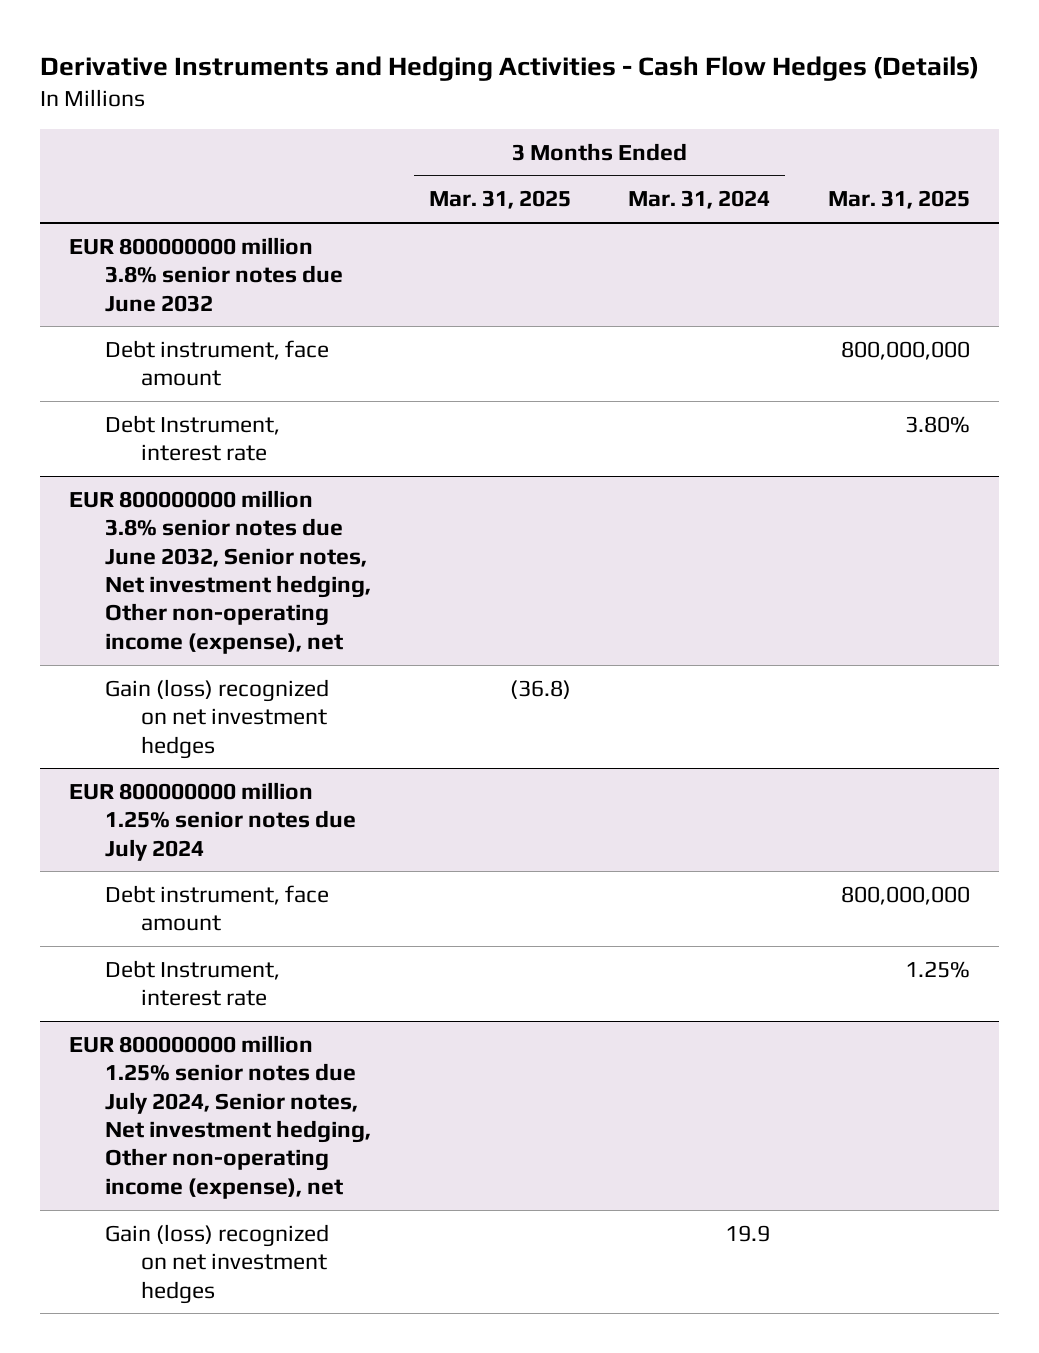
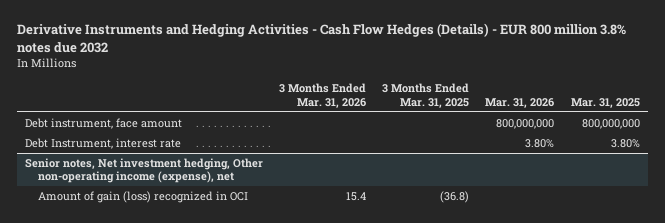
- Derivative Instruments and Hedging Activities - Cash Flow Hedges (Details)
+ Derivative Instruments and Hedging Activities - Cash Flow Hedges (Details) - EUR 800 million 3.8% notes due 2032
- | 3 Months Ended Mar. 31, 2025 | 3 Months Ended Mar. 31, 2024 | Mar. 31, 2025
+ | 3 Months Ended Mar. 31, 2026 | 3 Months Ended Mar. 31, 2025 | Mar. 31, 2026 | Mar. 31, 2025
- EUR 800000000 million 3.8% senior notes due June 2032
- EUR 800000000 million 3.8% senior notes due June 2032, Senior notes, Net investment hedging, Other non-operating income (expense), net
- Gain (loss) recognized on net investment hedges | (36.8) | |
- EUR 800000000 million 1.25% senior notes due July 2024
- Debt instrument, face amount | | | 800,000,000
- Debt Instrument, interest rate | | | 1.25%
- EUR 800000000 million 1.25% senior notes due July 2024, Senior notes, Net investment hedging, Other non-operating income (expense), net
- Gain (loss) recognized on net investment hedges | | 19.9 |
+ Senior notes, Net investment hedging, Other non-operating income (expense), net
+ Amount of gain (loss) recognized in OCI | 15.4 | (36.8) | |

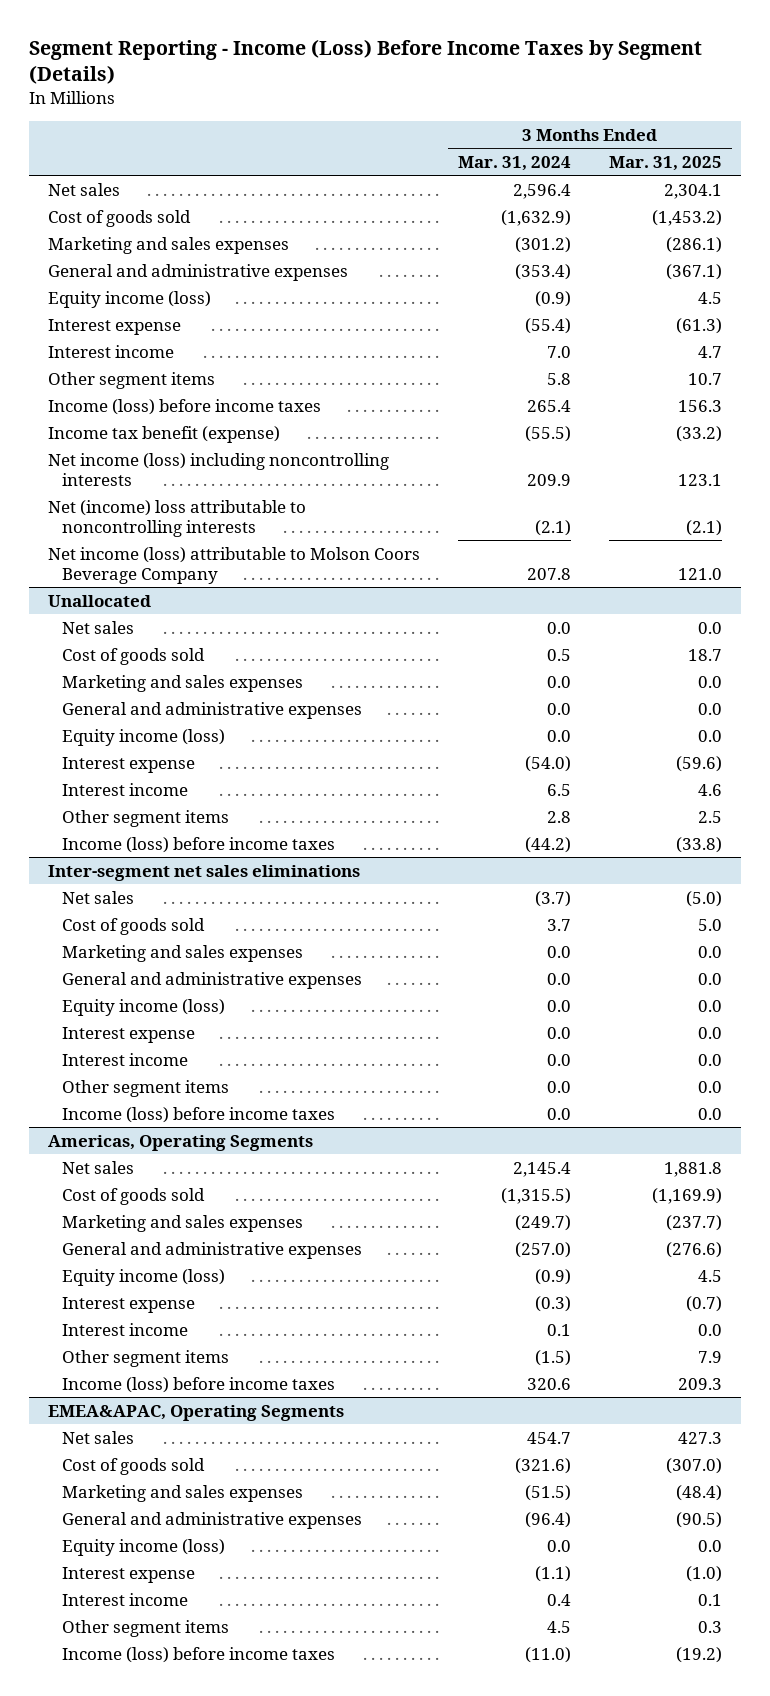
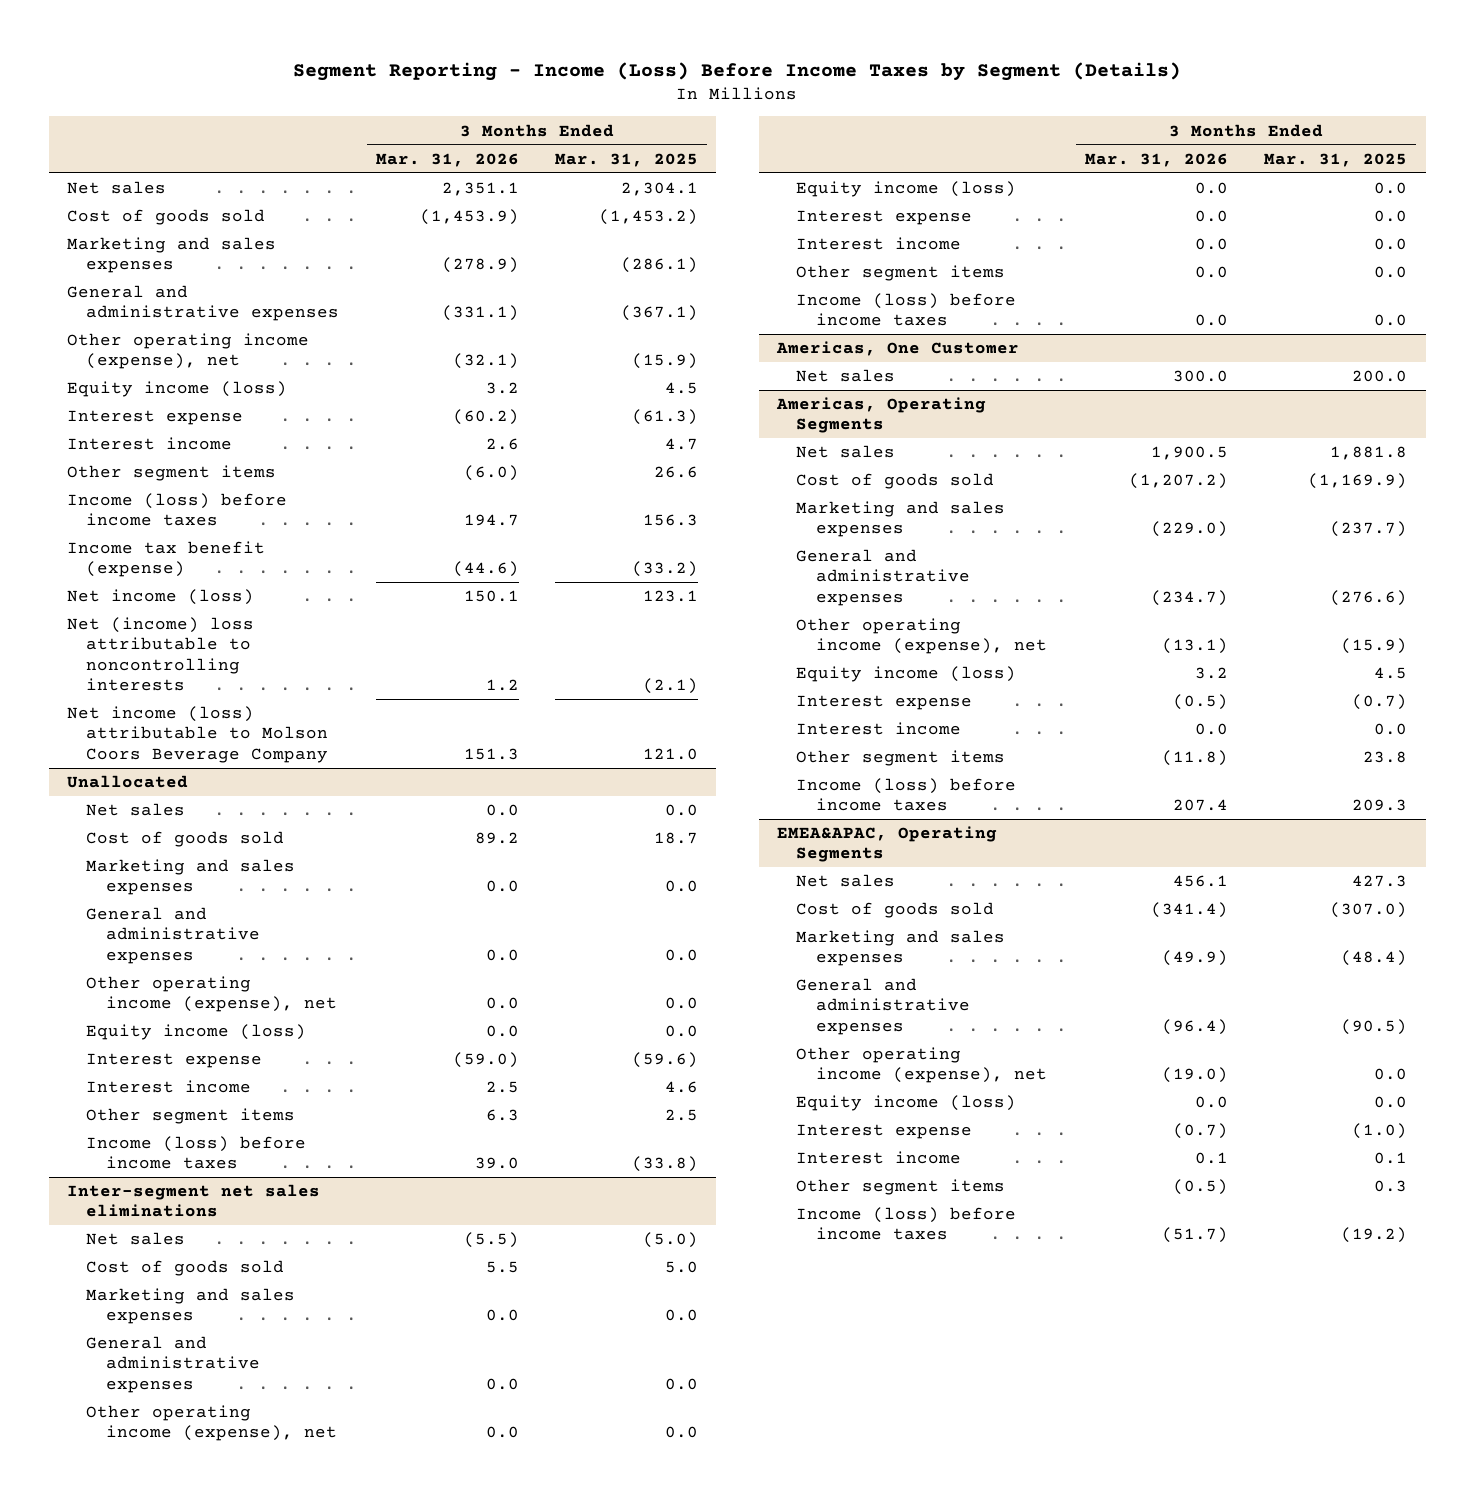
- | 3 Months Ended Mar. 31, 2024 | 3 Months Ended Mar. 31, 2025
+ | 3 Months Ended Mar. 31, 2026 | 3 Months Ended Mar. 31, 2025
+ Other operating income (expense), net | (32.1) | (15.9)
- Other segment items | 5.8 | 10.7
+ Other segment items | (6.0) | 26.6
- Net income (loss) including noncontrolling interests | 209.9 | 123.1
+ Net income (loss) | 150.1 | 123.1
@ Unallocated
+ Other operating income (expense), net | 0.0 | 0.0
@ Inter-segment net sales eliminations
+ Other operating income (expense), net | 0.0 | 0.0
+ Americas, One Customer
+ Net sales | 300.0 | 200.0
@ Americas, Operating Segments
+ Other operating income (expense), net | (13.1) | (15.9)
- Other segment items | (1.5) | 7.9
+ Other segment items | (11.8) | 23.8
@ EMEA&APAC, Operating Segments
+ Other operating income (expense), net | (19.0) | 0.0

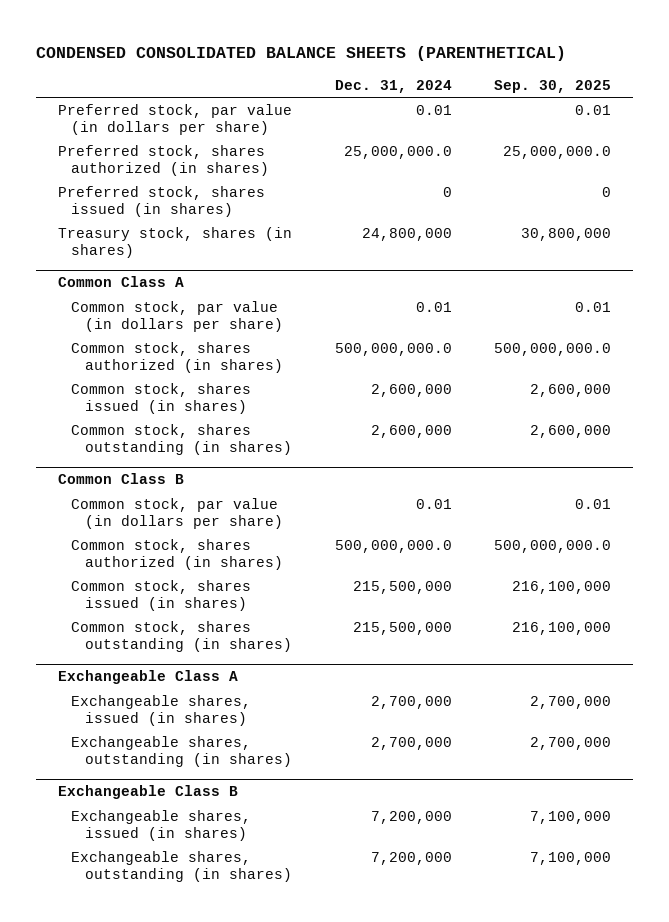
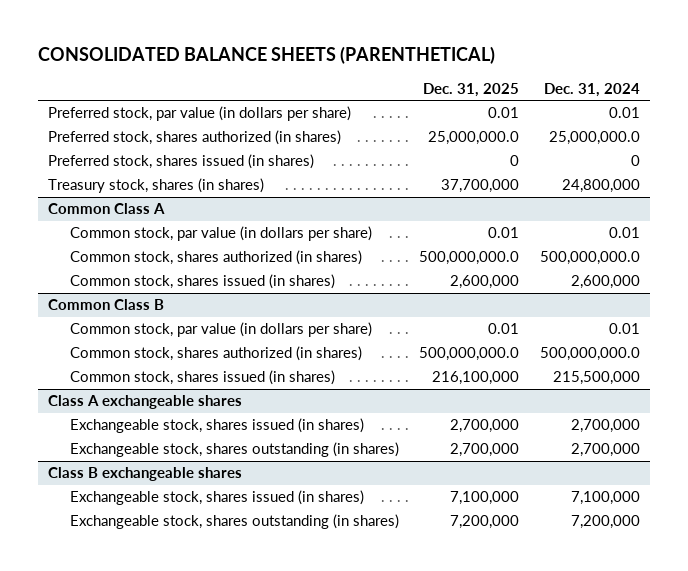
- CONDENSED CONSOLIDATED BALANCE SHEETS (PARENTHETICAL)
+ CONSOLIDATED BALANCE SHEETS (PARENTHETICAL)
- | Dec. 31, 2024 | Sep. 30, 2025
+ | Dec. 31, 2025 | Dec. 31, 2024
@ Common Class A
- Common stock, shares outstanding (in shares) | 2,600,000 | 2,600,000
@ Common Class B
- Common stock, shares outstanding (in shares) | 215,500,000 | 216,100,000
- Exchangeable Class A
- Exchangeable shares, issued (in shares) | 2,700,000 | 2,700,000
- Exchangeable shares, outstanding (in shares) | 2,700,000 | 2,700,000
- Exchangeable Class B
- Exchangeable shares, issued (in shares) | 7,200,000 | 7,100,000
- Exchangeable shares, outstanding (in shares) | 7,200,000 | 7,100,000
+ Class A exchangeable shares
+ Exchangeable stock, shares issued (in shares) | 2,700,000 | 2,700,000
+ Exchangeable stock, shares outstanding (in shares) | 2,700,000 | 2,700,000
+ Class B exchangeable shares
+ Exchangeable stock, shares issued (in shares) | 7,100,000 | 7,100,000
+ Exchangeable stock, shares outstanding (in shares) | 7,200,000 | 7,200,000

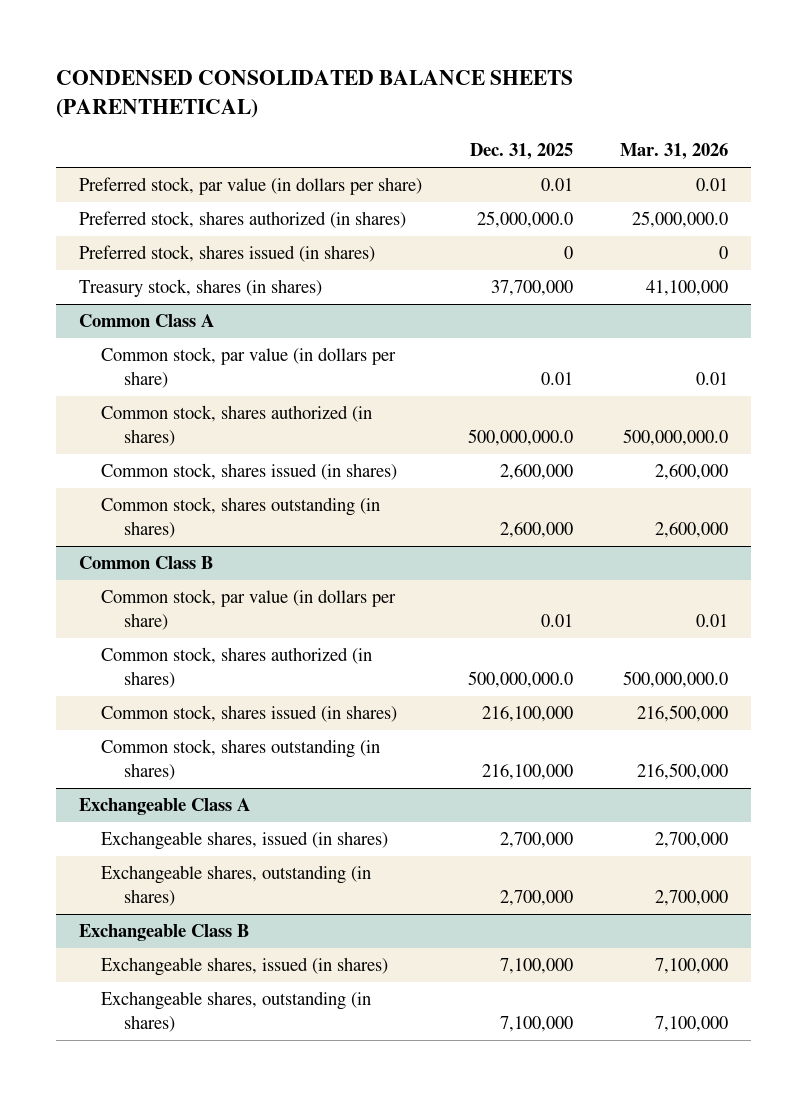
- CONSOLIDATED BALANCE SHEETS (PARENTHETICAL)
+ CONDENSED CONSOLIDATED BALANCE SHEETS (PARENTHETICAL)
- | Dec. 31, 2025 | Dec. 31, 2024
+ | Dec. 31, 2025 | Mar. 31, 2026
@ Common Class A
+ Common stock, shares outstanding (in shares) | 2,600,000 | 2,600,000
- Class A exchangeable shares
- Exchangeable stock, shares issued (in shares) | 2,700,000 | 2,700,000
- Exchangeable stock, shares outstanding (in shares) | 2,700,000 | 2,700,000
- Class B exchangeable shares
- Exchangeable stock, shares issued (in shares) | 7,100,000 | 7,100,000
- Exchangeable stock, shares outstanding (in shares) | 7,200,000 | 7,200,000
@ Common Class B
+ Common stock, shares outstanding (in shares) | 216,100,000 | 216,500,000
+ Exchangeable Class A
+ Exchangeable shares, issued (in shares) | 2,700,000 | 2,700,000
+ Exchangeable shares, outstanding (in shares) | 2,700,000 | 2,700,000
+ Exchangeable Class B
+ Exchangeable shares, issued (in shares) | 7,100,000 | 7,100,000
+ Exchangeable shares, outstanding (in shares) | 7,100,000 | 7,100,000

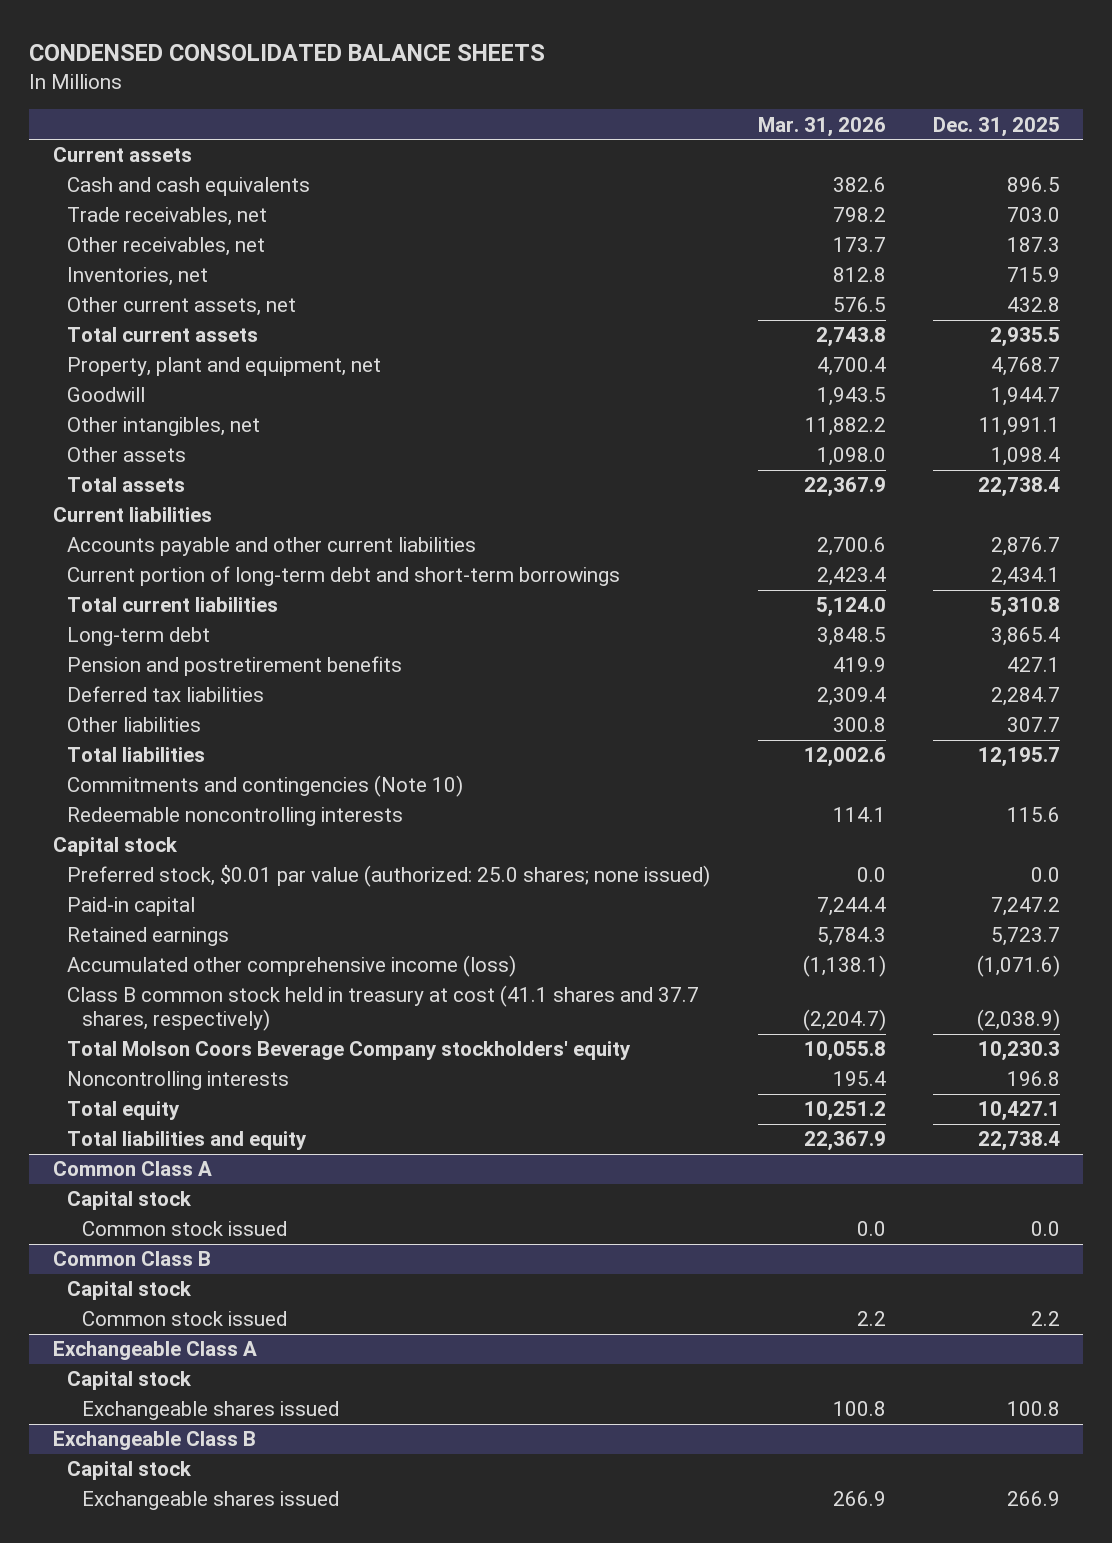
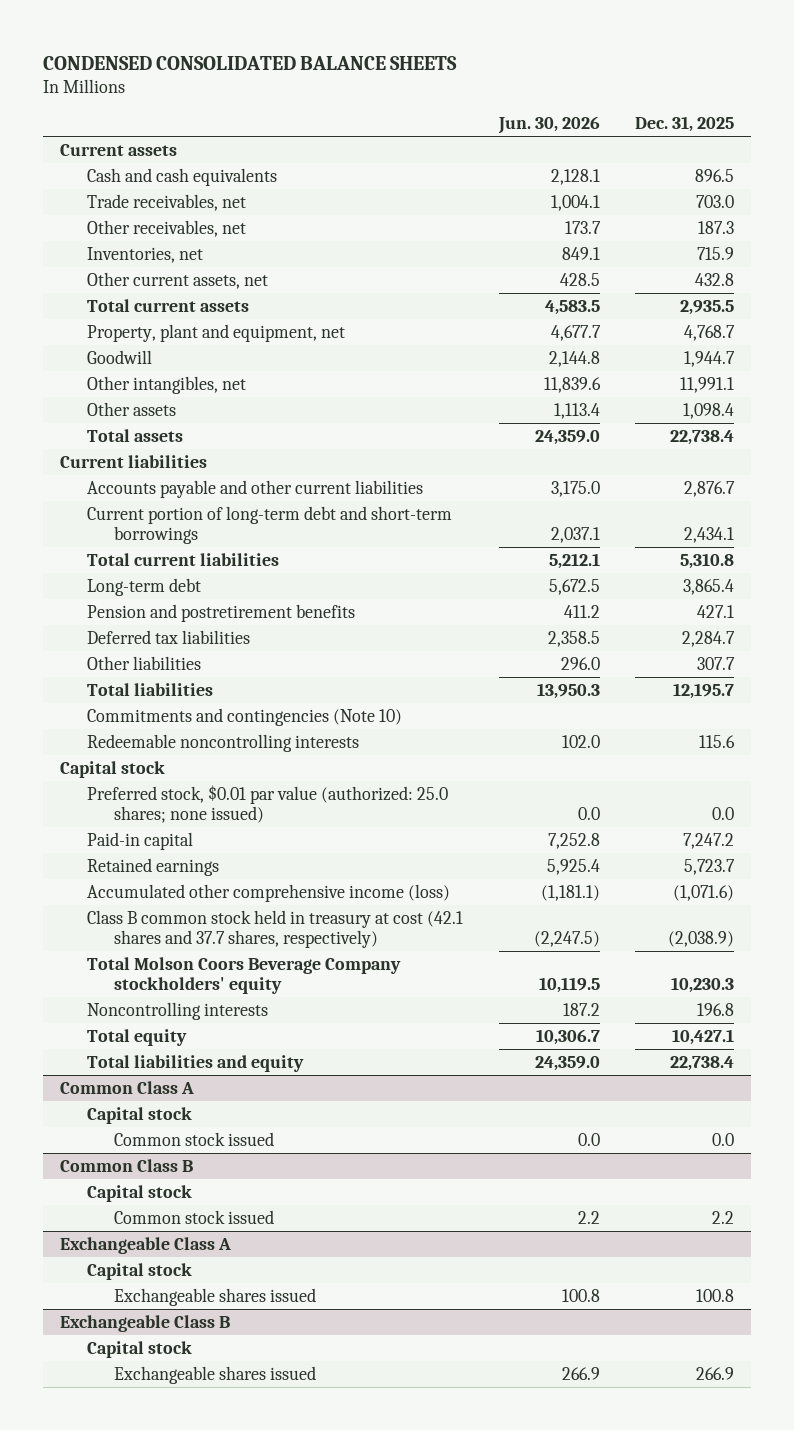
- | Mar. 31, 2026 | Dec. 31, 2025
+ | Jun. 30, 2026 | Dec. 31, 2025
- Class B common stock held in treasury at cost (41.1 shares and 37.7 shares, respectively) | (2,204.7) | (2,038.9)
+ Class B common stock held in treasury at cost (42.1 shares and 37.7 shares, respectively) | (2,247.5) | (2,038.9)

